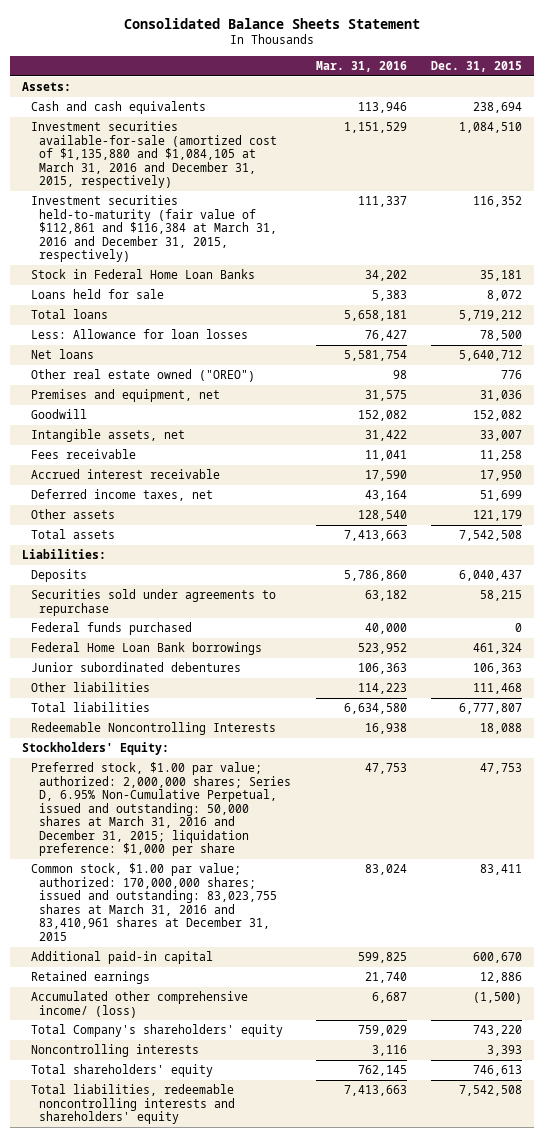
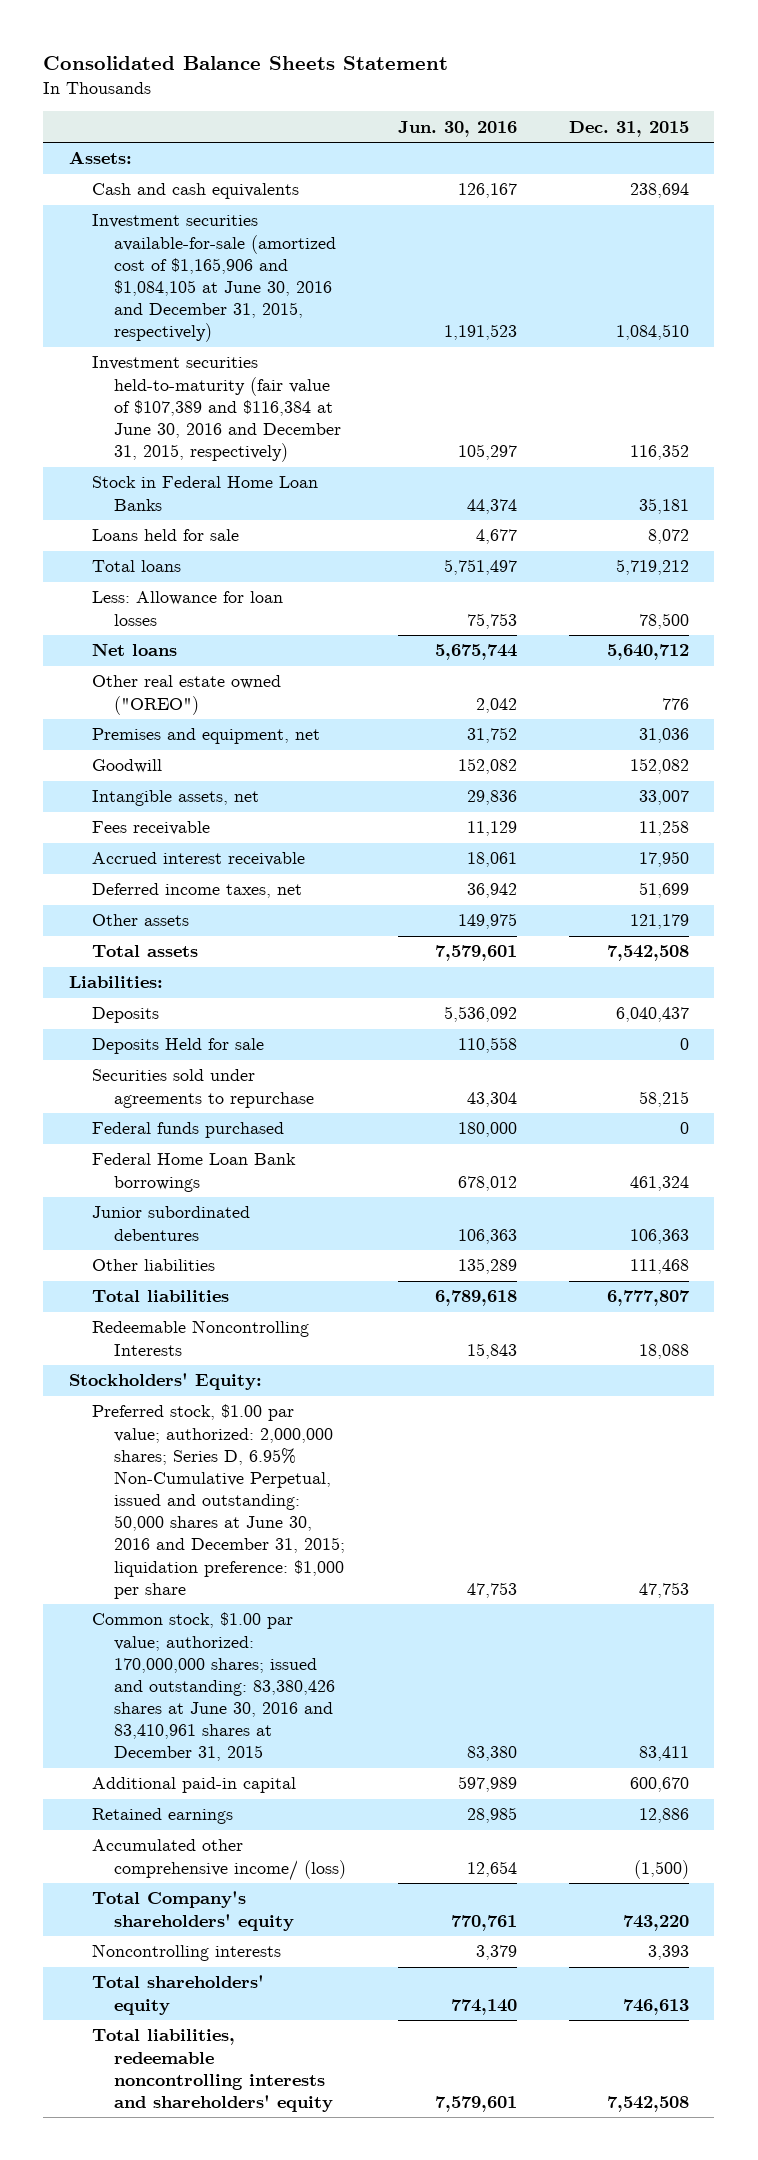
- | Mar. 31, 2016 | Dec. 31, 2015
+ | Jun. 30, 2016 | Dec. 31, 2015
- Investment securities available-for-sale (amortized cost of $1,135,880 and $1,084,105 at March 31, 2016 and December 31, 2015, respectively) | 1,151,529 | 1,084,510
- Investment securities held-to-maturity (fair value of $112,861 and $116,384 at March 31, 2016 and December 31, 2015, respectively) | 111,337 | 116,352
+ Investment securities available-for-sale (amortized cost of $1,165,906 and $1,084,105 at June 30, 2016 and December 31, 2015, respectively) | 1,191,523 | 1,084,510
+ Investment securities held-to-maturity (fair value of $107,389 and $116,384 at June 30, 2016 and December 31, 2015, respectively) | 105,297 | 116,352
+ Deposits Held for sale | 110,558 | 0
- Preferred stock, $1.00 par value; authorized: 2,000,000 shares; Series D, 6.95% Non-Cumulative Perpetual, issued and outstanding: 50,000 shares at March 31, 2016 and December 31, 2015; liquidation preference: $1,000 per share | 47,753 | 47,753
- Common stock, $1.00 par value; authorized: 170,000,000 shares; issued and outstanding: 83,023,755 shares at March 31, 2016 and 83,410,961 shares at December 31, 2015 | 83,024 | 83,411
+ Preferred stock, $1.00 par value; authorized: 2,000,000 shares; Series D, 6.95% Non-Cumulative Perpetual, issued and outstanding: 50,000 shares at June 30, 2016 and December 31, 2015; liquidation preference: $1,000 per share | 47,753 | 47,753
+ Common stock, $1.00 par value; authorized: 170,000,000 shares; issued and outstanding: 83,380,426 shares at June 30, 2016 and 83,410,961 shares at December 31, 2015 | 83,380 | 83,411

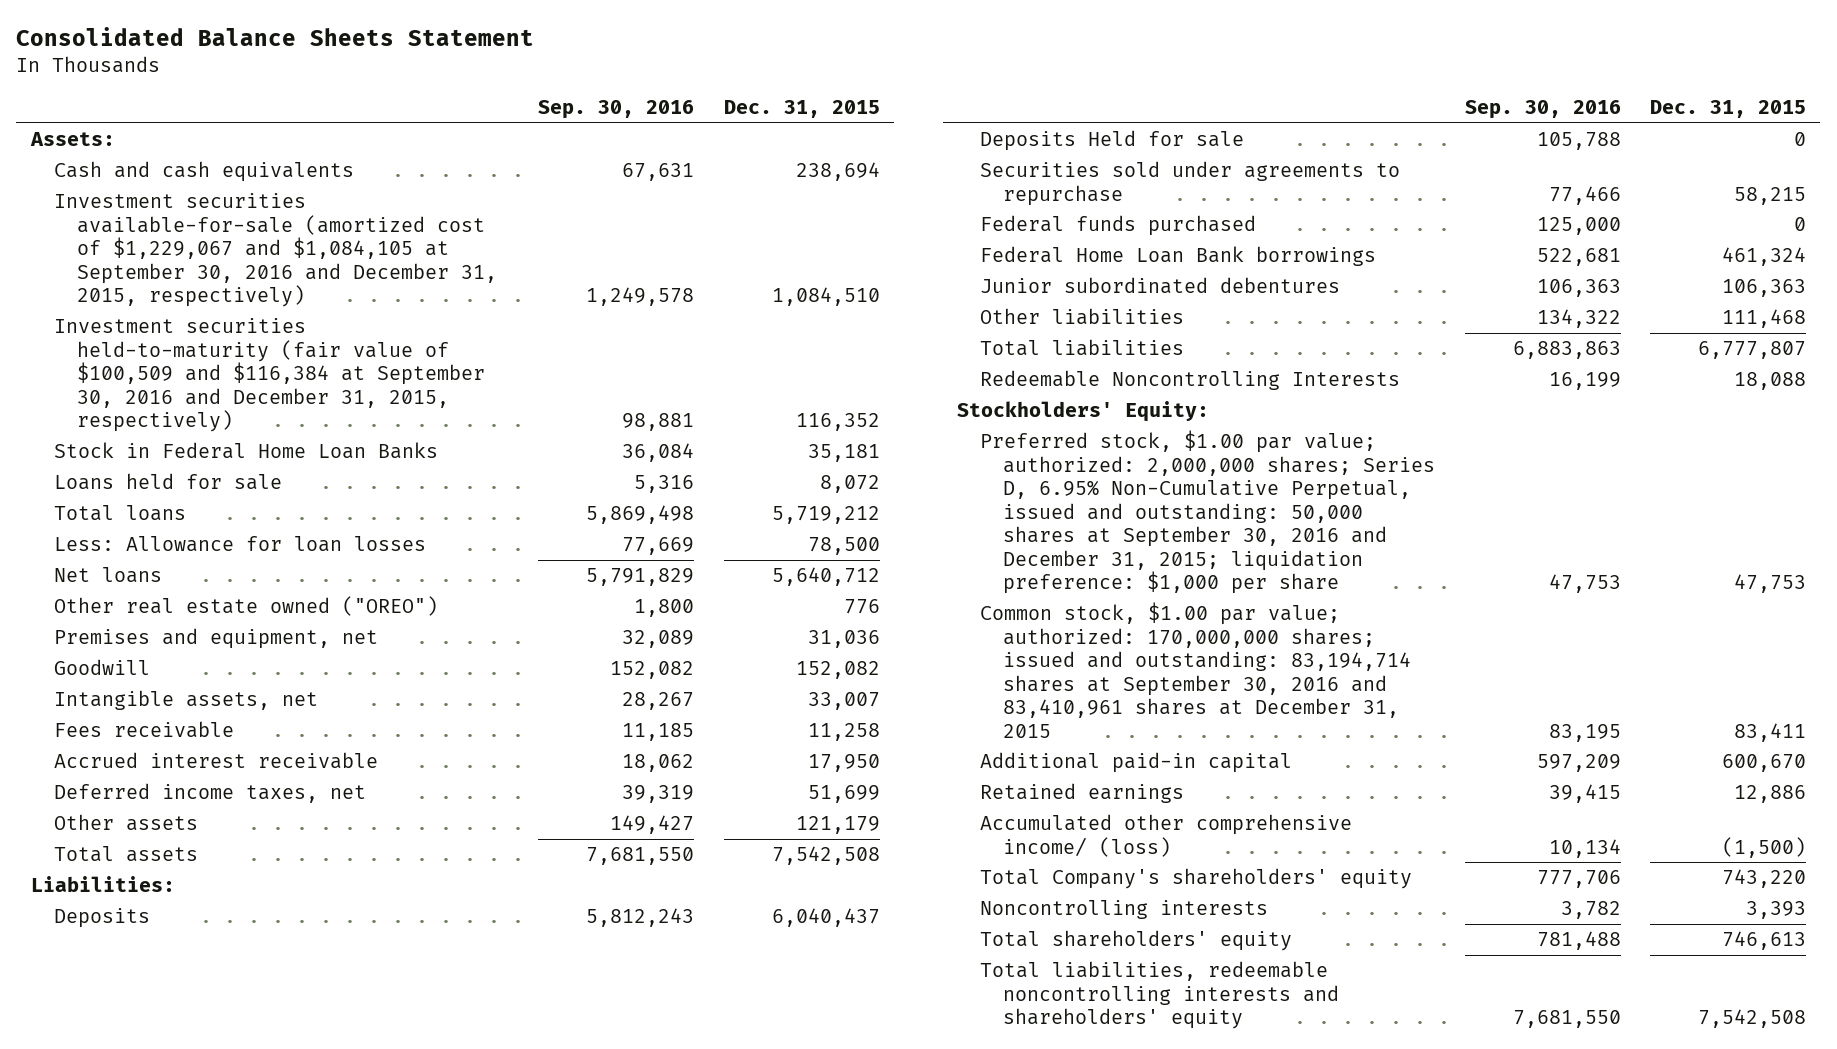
- | Jun. 30, 2016 | Dec. 31, 2015
+ | Sep. 30, 2016 | Dec. 31, 2015
- Investment securities available-for-sale (amortized cost of $1,165,906 and $1,084,105 at June 30, 2016 and December 31, 2015, respectively) | 1,191,523 | 1,084,510
- Investment securities held-to-maturity (fair value of $107,389 and $116,384 at June 30, 2016 and December 31, 2015, respectively) | 105,297 | 116,352
+ Investment securities available-for-sale (amortized cost of $1,229,067 and $1,084,105 at September 30, 2016 and December 31, 2015, respectively) | 1,249,578 | 1,084,510
+ Investment securities held-to-maturity (fair value of $100,509 and $116,384 at September 30, 2016 and December 31, 2015, respectively) | 98,881 | 116,352
- Preferred stock, $1.00 par value; authorized: 2,000,000 shares; Series D, 6.95% Non-Cumulative Perpetual, issued and outstanding: 50,000 shares at June 30, 2016 and December 31, 2015; liquidation preference: $1,000 per share | 47,753 | 47,753
- Common stock, $1.00 par value; authorized: 170,000,000 shares; issued and outstanding: 83,380,426 shares at June 30, 2016 and 83,410,961 shares at December 31, 2015 | 83,380 | 83,411
+ Preferred stock, $1.00 par value; authorized: 2,000,000 shares; Series D, 6.95% Non-Cumulative Perpetual, issued and outstanding: 50,000 shares at September 30, 2016 and December 31, 2015; liquidation preference: $1,000 per share | 47,753 | 47,753
+ Common stock, $1.00 par value; authorized: 170,000,000 shares; issued and outstanding: 83,194,714 shares at September 30, 2016 and 83,410,961 shares at December 31, 2015 | 83,195 | 83,411

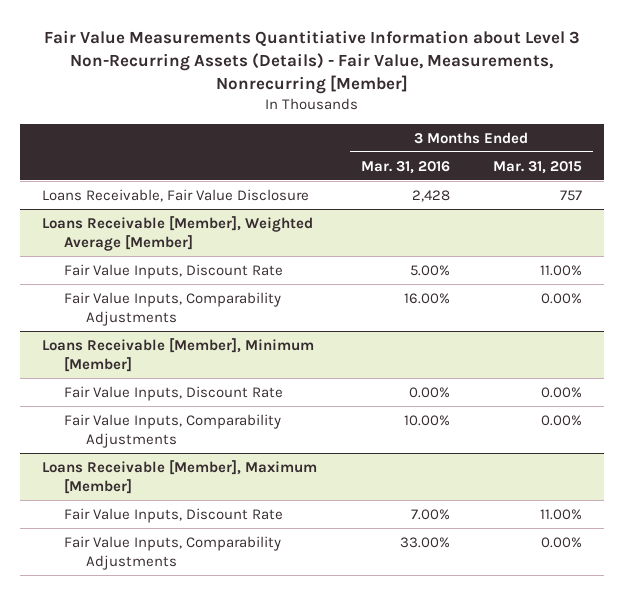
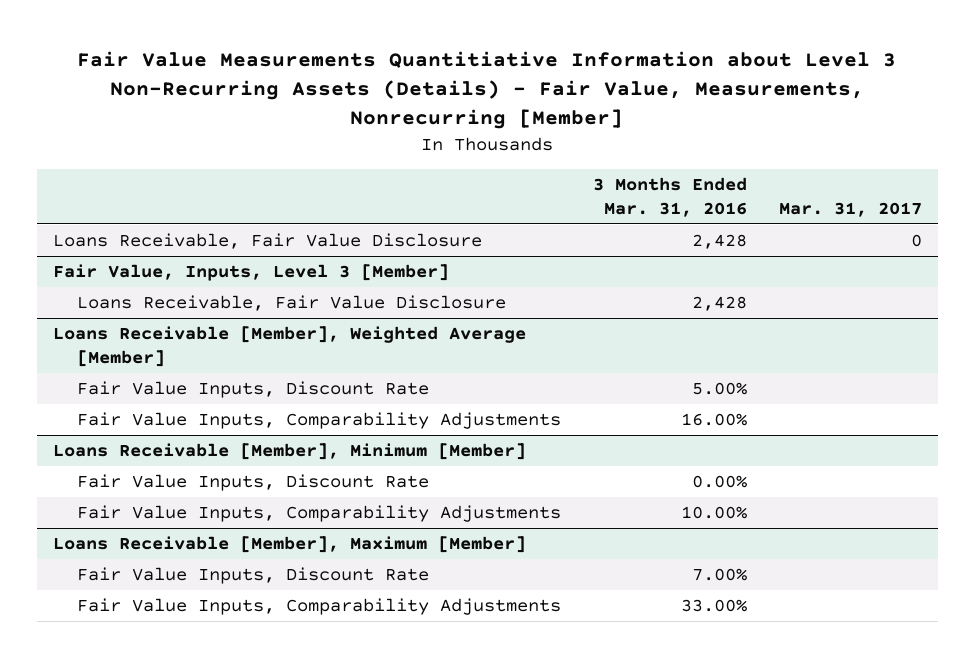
- | 3 Months Ended Mar. 31, 2016 | 3 Months Ended Mar. 31, 2015
+ | 3 Months Ended Mar. 31, 2016 | Mar. 31, 2017
+ Fair Value, Inputs, Level 3 [Member]
+ Loans Receivable, Fair Value Disclosure | 2,428 |

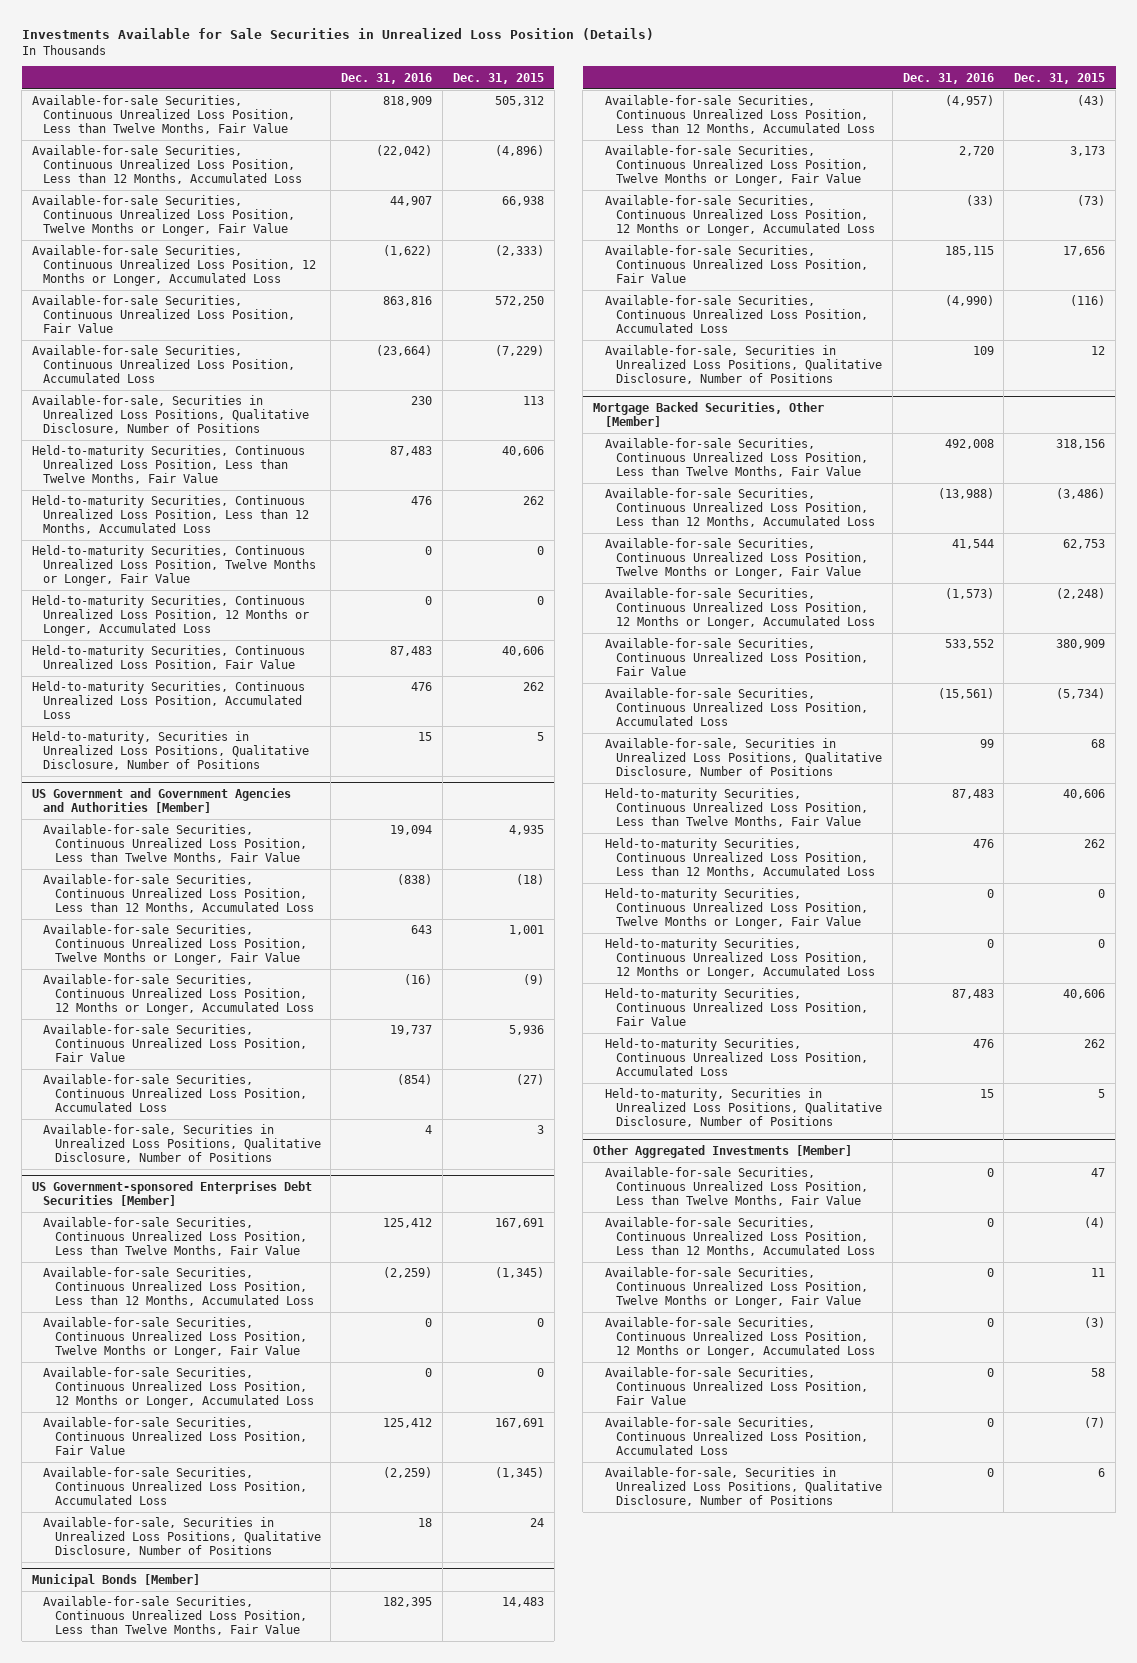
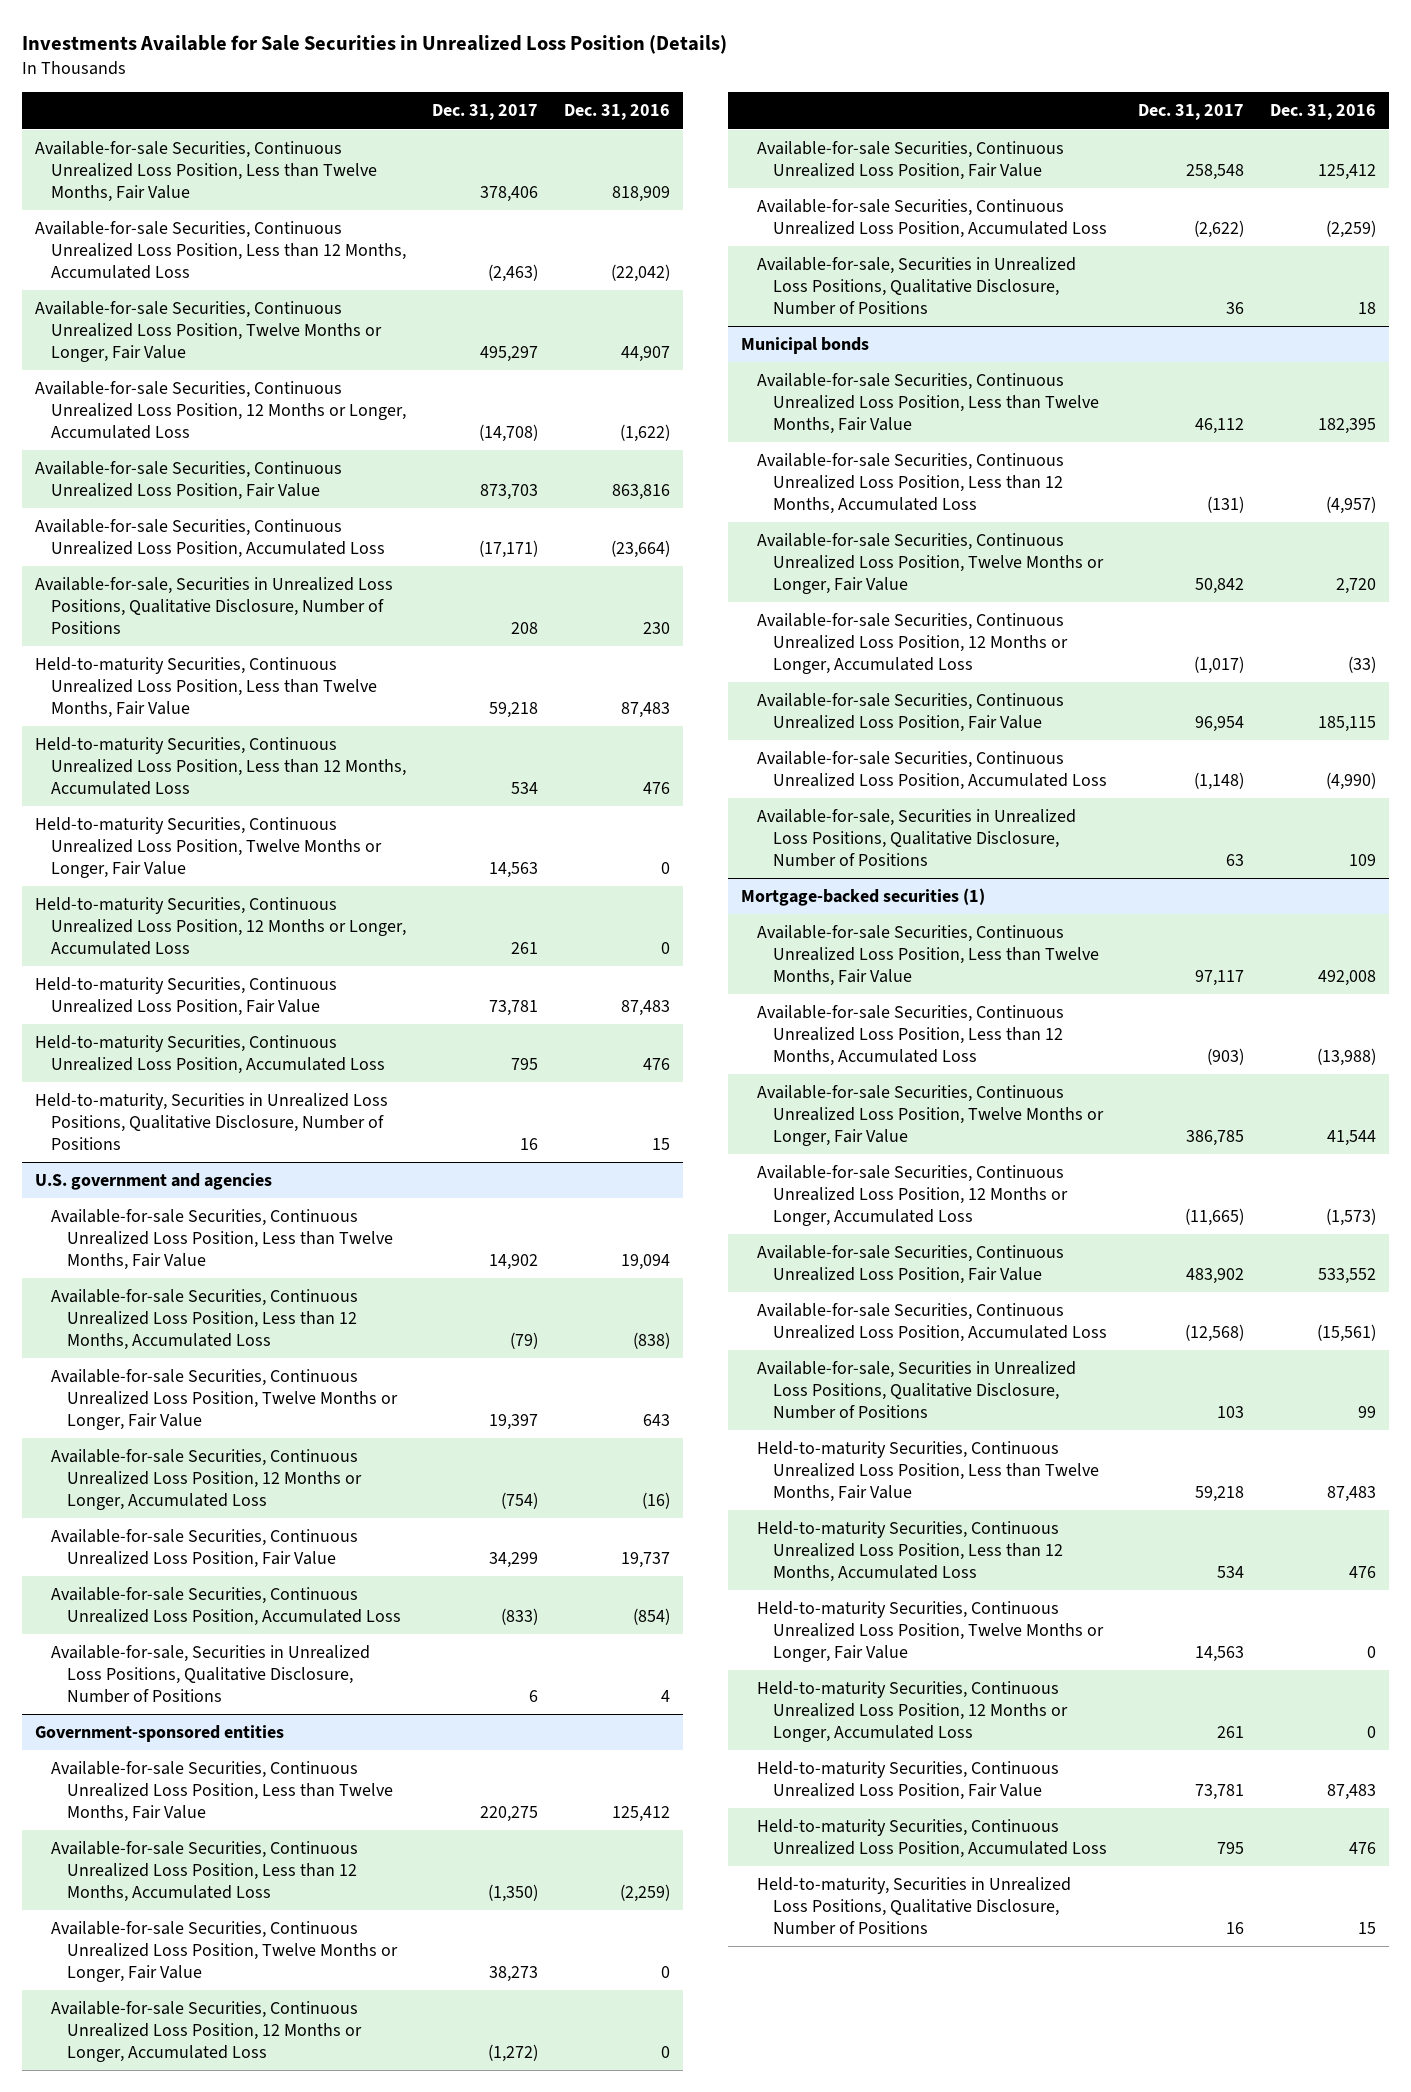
- | Dec. 31, 2016 | Dec. 31, 2015
+ | Dec. 31, 2017 | Dec. 31, 2016
- US Government and Government Agencies and Authorities [Member]
+ U.S. government and agencies
- US Government-sponsored Enterprises Debt Securities [Member]
+ Government-sponsored entities
- Municipal Bonds [Member]
+ Municipal bonds
- Mortgage Backed Securities, Other [Member]
+ Mortgage-backed securities (1)
- Other Aggregated Investments [Member]
- Available-for-sale Securities, Continuous Unrealized Loss Position, Less than Twelve Months, Fair Value | 0 | 47
- Available-for-sale Securities, Continuous Unrealized Loss Position, Less than 12 Months, Accumulated Loss | 0 | (4)
- Available-for-sale Securities, Continuous Unrealized Loss Position, Twelve Months or Longer, Fair Value | 0 | 11
- Available-for-sale Securities, Continuous Unrealized Loss Position, 12 Months or Longer, Accumulated Loss | 0 | (3)
- Available-for-sale Securities, Continuous Unrealized Loss Position, Fair Value | 0 | 58
- Available-for-sale Securities, Continuous Unrealized Loss Position, Accumulated Loss | 0 | (7)
- Available-for-sale, Securities in Unrealized Loss Positions, Qualitative Disclosure, Number of Positions | 0 | 6

